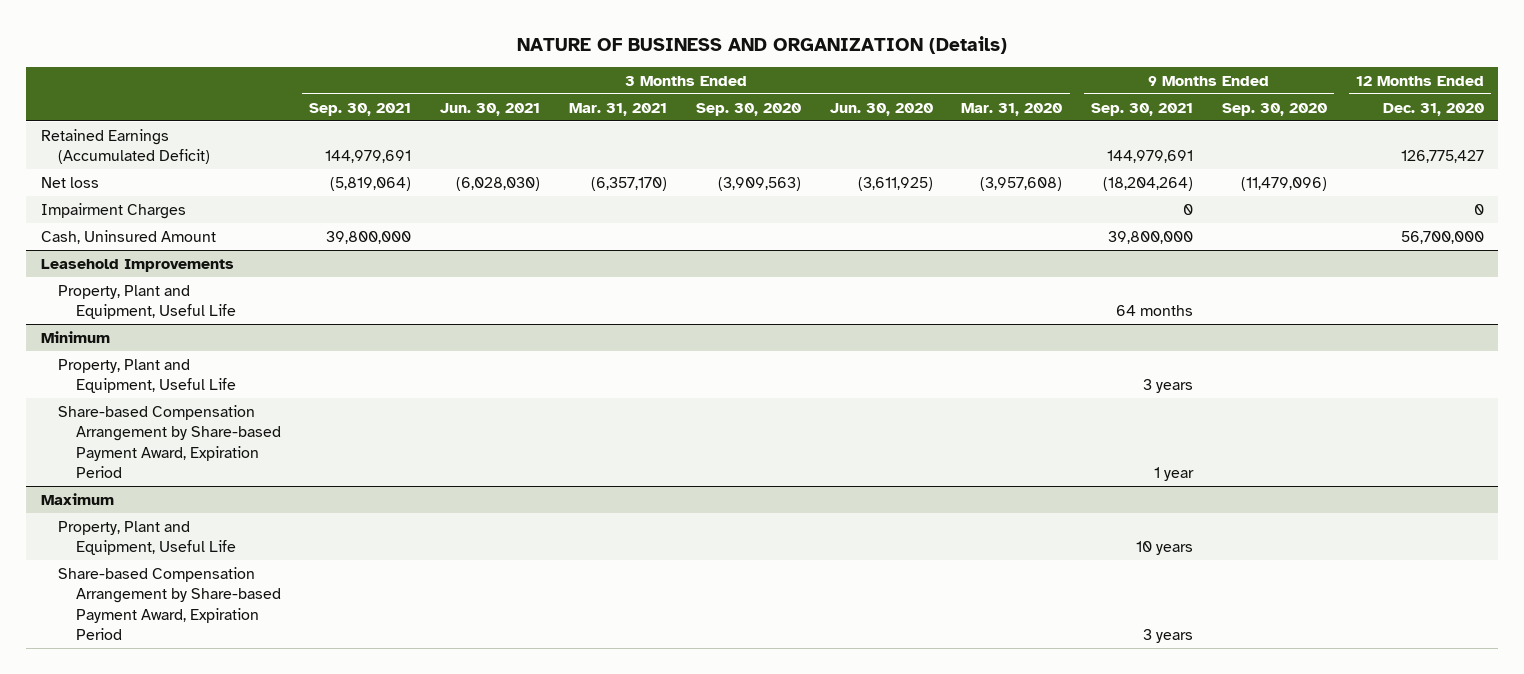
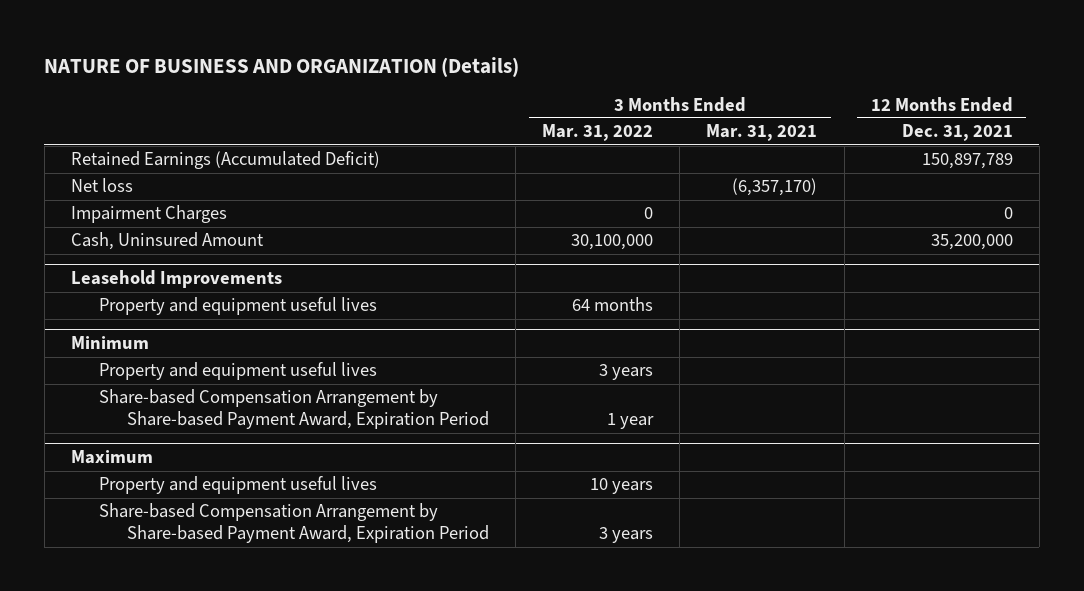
- | 3 Months Ended Sep. 30, 2021 | 3 Months Ended Jun. 30, 2021 | 3 Months Ended Mar. 31, 2021 | 3 Months Ended Sep. 30, 2020 | 3 Months Ended Jun. 30, 2020 | 3 Months Ended Mar. 31, 2020 | 9 Months Ended Sep. 30, 2021 | 9 Months Ended Sep. 30, 2020 | 12 Months Ended Dec. 31, 2020
+ | 3 Months Ended Mar. 31, 2022 | 3 Months Ended Mar. 31, 2021 | 12 Months Ended Dec. 31, 2021
@ Leasehold Improvements
- Property, Plant and Equipment, Useful Life | | | | | | | 64 months | |
+ Property and equipment useful lives | 64 months | |
@ Minimum
- Property, Plant and Equipment, Useful Life | | | | | | | 3 years | |
+ Property and equipment useful lives | 3 years | |
@ Maximum
- Property, Plant and Equipment, Useful Life | | | | | | | 10 years | |
+ Property and equipment useful lives | 10 years | |

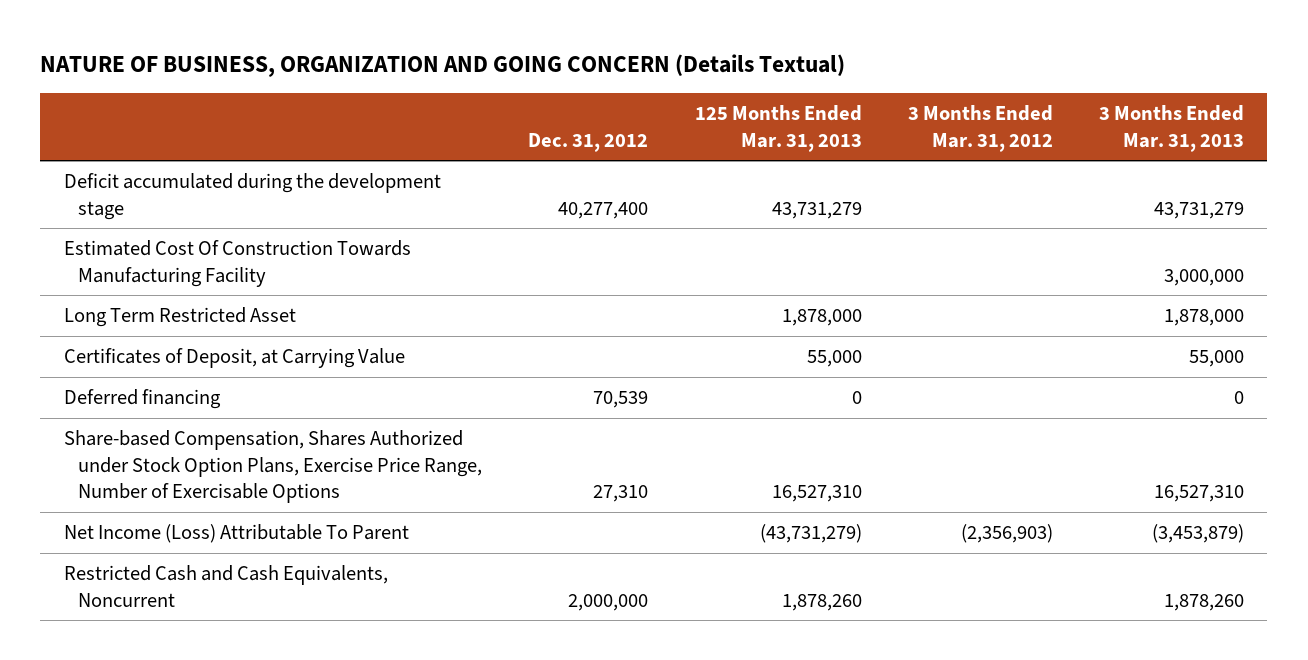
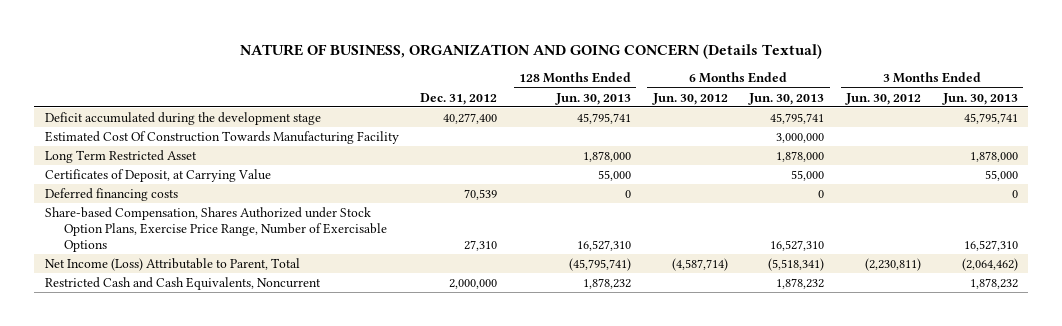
- | Dec. 31, 2012 | 125 Months Ended Mar. 31, 2013 | 3 Months Ended Mar. 31, 2012 | 3 Months Ended Mar. 31, 2013
+ | Dec. 31, 2012 | 128 Months Ended Jun. 30, 2013 | 6 Months Ended Jun. 30, 2012 | 6 Months Ended Jun. 30, 2013 | 3 Months Ended Jun. 30, 2012 | 3 Months Ended Jun. 30, 2013
- Deferred financing | 70,539 | 0 | | 0
+ Deferred financing costs | 70,539 | 0 | | 0 | | 0
- Net Income (Loss) Attributable To Parent | | (43,731,279) | (2,356,903) | (3,453,879)
+ Net Income (Loss) Attributable to Parent, Total | | (45,795,741) | (4,587,714) | (5,518,341) | (2,230,811) | (2,064,462)

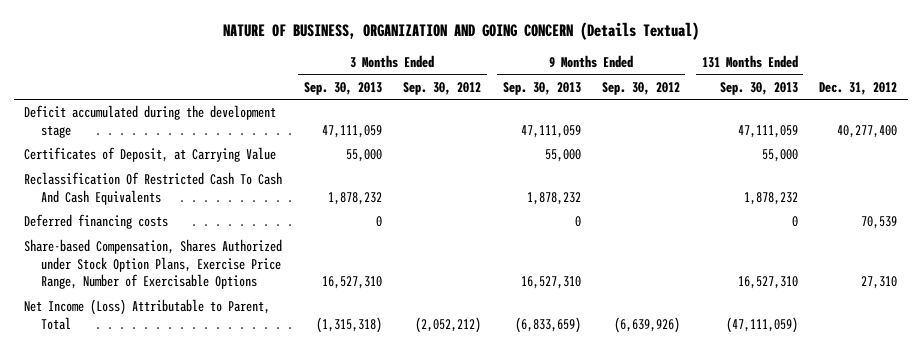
- | Dec. 31, 2012 | 128 Months Ended Jun. 30, 2013 | 6 Months Ended Jun. 30, 2012 | 6 Months Ended Jun. 30, 2013 | 3 Months Ended Jun. 30, 2012 | 3 Months Ended Jun. 30, 2013
+ | 3 Months Ended Sep. 30, 2013 | 3 Months Ended Sep. 30, 2012 | 9 Months Ended Sep. 30, 2013 | 9 Months Ended Sep. 30, 2012 | 131 Months Ended Sep. 30, 2013 | Dec. 31, 2012
- Estimated Cost Of Construction Towards Manufacturing Facility | | | | 3,000,000 | |
- Long Term Restricted Asset | | 1,878,000 | | 1,878,000 | | 1,878,000
+ Reclassification Of Restricted Cash To Cash And Cash Equivalents | 1,878,232 | | 1,878,232 | | 1,878,232 |
- Restricted Cash and Cash Equivalents, Noncurrent | 2,000,000 | 1,878,232 | | 1,878,232 | | 1,878,232

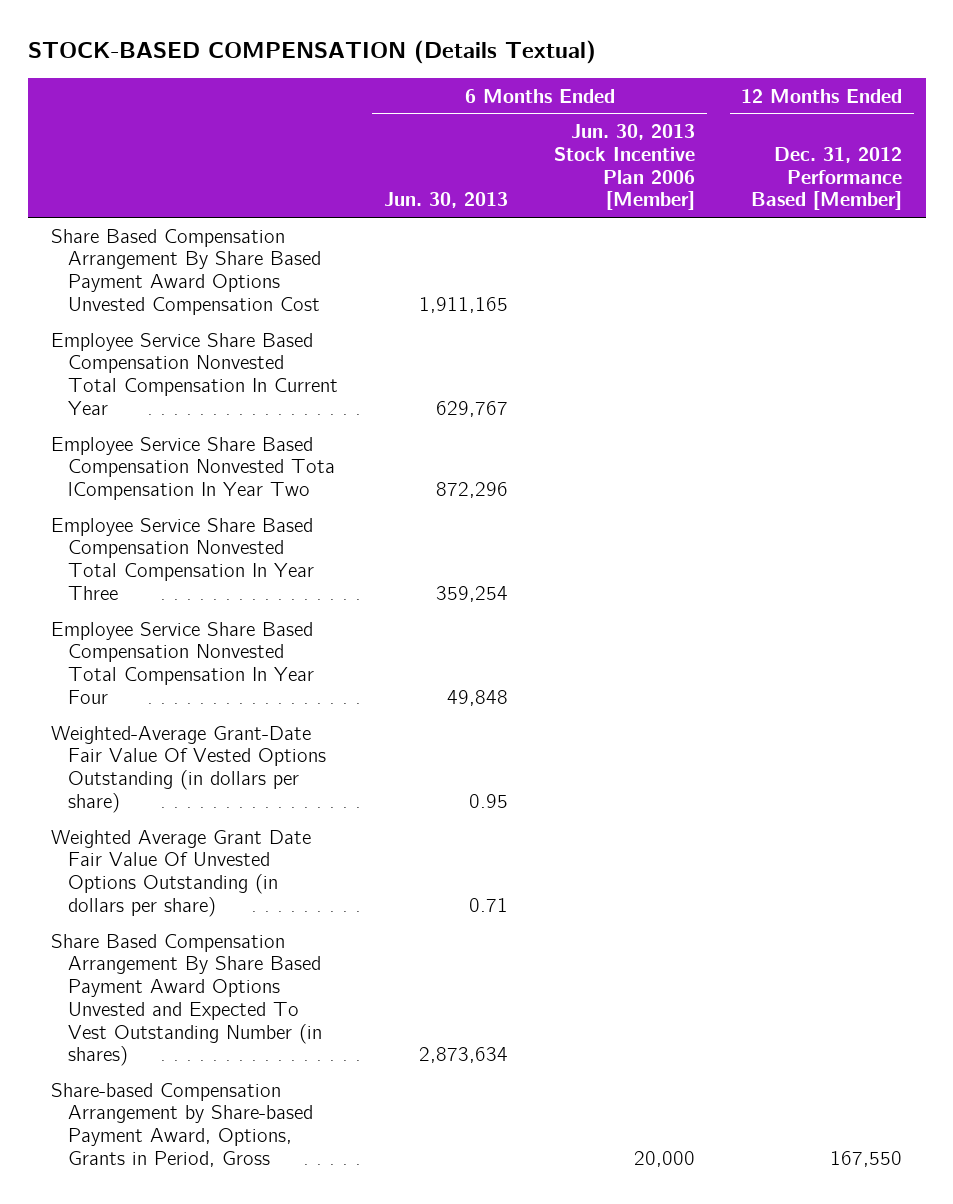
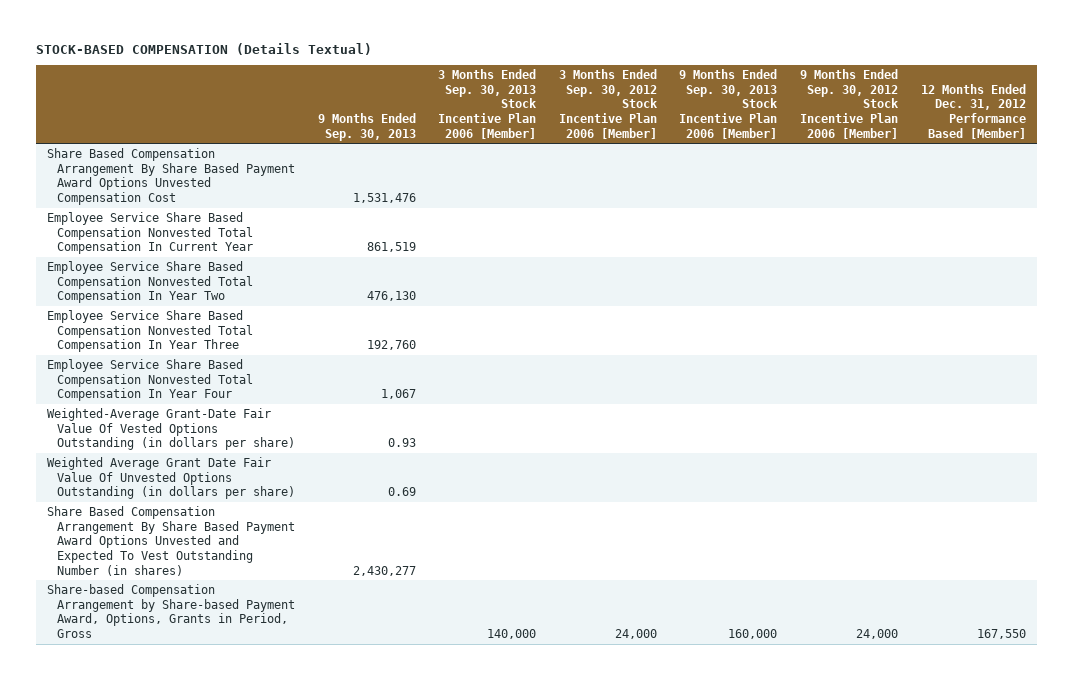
- | 6 Months Ended Jun. 30, 2013 | 6 Months Ended Jun. 30, 2013 Stock Incentive Plan 2006 [Member] | 12 Months Ended Dec. 31, 2012 Performance Based [Member]
+ | 9 Months Ended Sep. 30, 2013 | 3 Months Ended Sep. 30, 2013 Stock Incentive Plan 2006 [Member] | 3 Months Ended Sep. 30, 2012 Stock Incentive Plan 2006 [Member] | 9 Months Ended Sep. 30, 2013 Stock Incentive Plan 2006 [Member] | 9 Months Ended Sep. 30, 2012 Stock Incentive Plan 2006 [Member] | 12 Months Ended Dec. 31, 2012 Performance Based [Member]
- Employee Service Share Based Compensation Nonvested Tota lCompensation In Year Two | 872,296 | |
+ Employee Service Share Based Compensation Nonvested Total Compensation In Year Two | 476,130 | | | | |

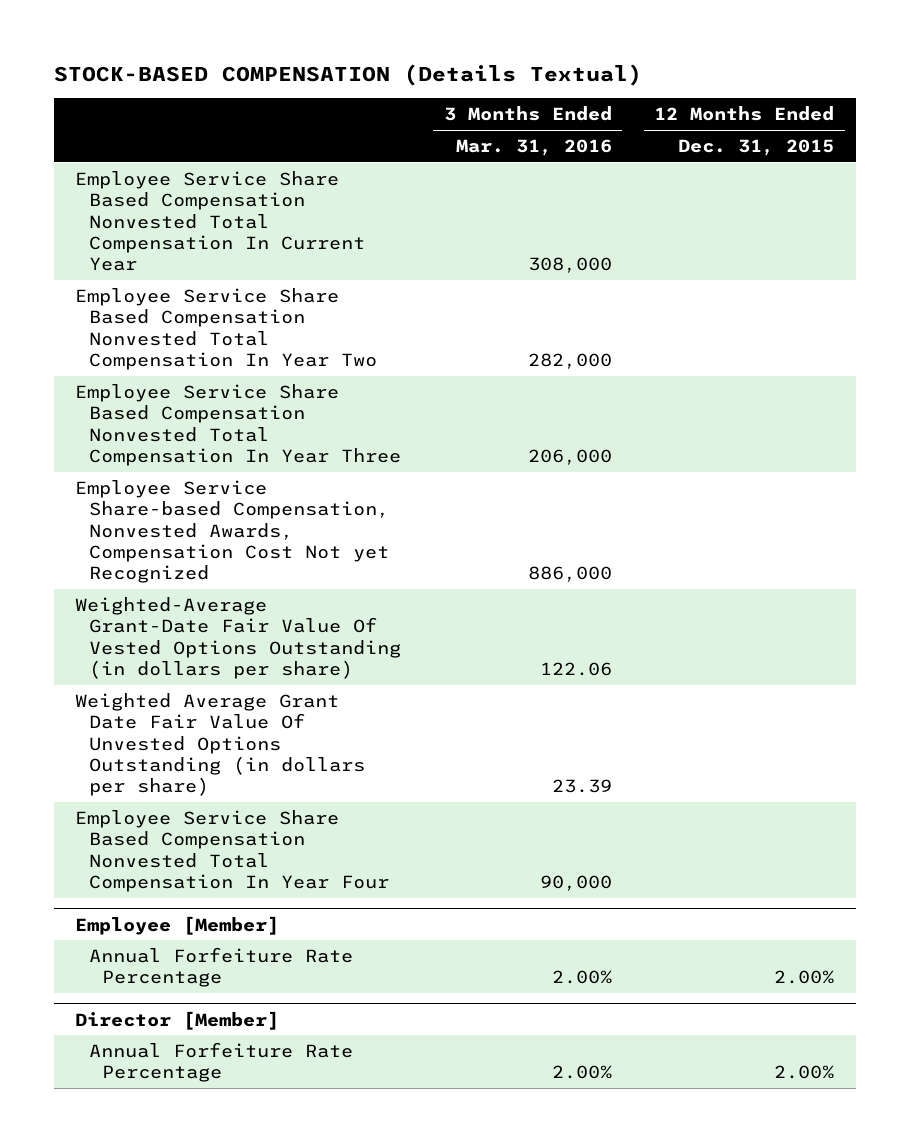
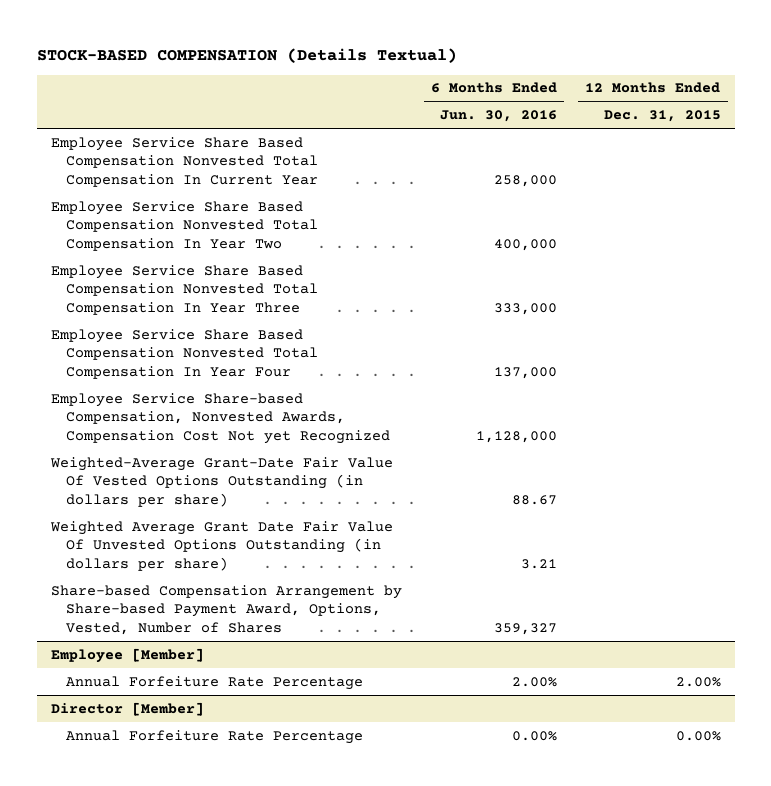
- | 3 Months Ended Mar. 31, 2016 | 12 Months Ended Dec. 31, 2015
+ | 6 Months Ended Jun. 30, 2016 | 12 Months Ended Dec. 31, 2015
moved up: Employee Service Share Based Compensation Nonvested Total Compensation In Year Four | 137,000 |
+ Share-based Compensation Arrangement by Share-based Payment Award, Options, Vested, Number of Shares | 359,327 |
@ Director [Member]
- Annual Forfeiture Rate Percentage | 2.00% | 2.00%
+ Annual Forfeiture Rate Percentage | 0.00% | 0.00%

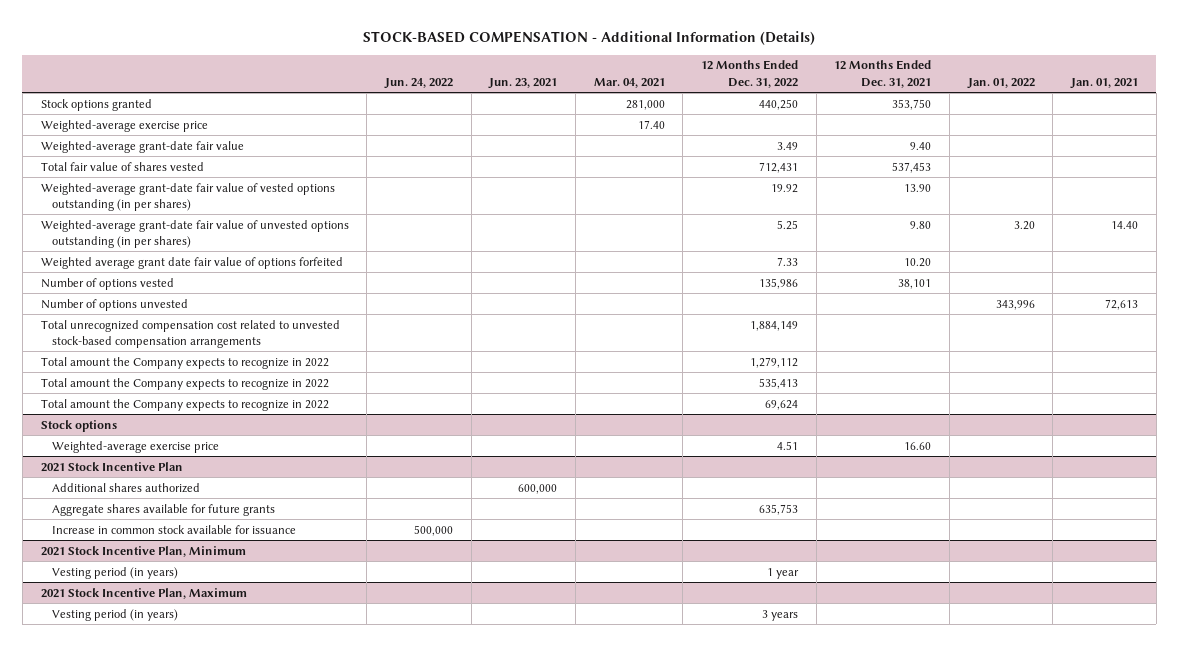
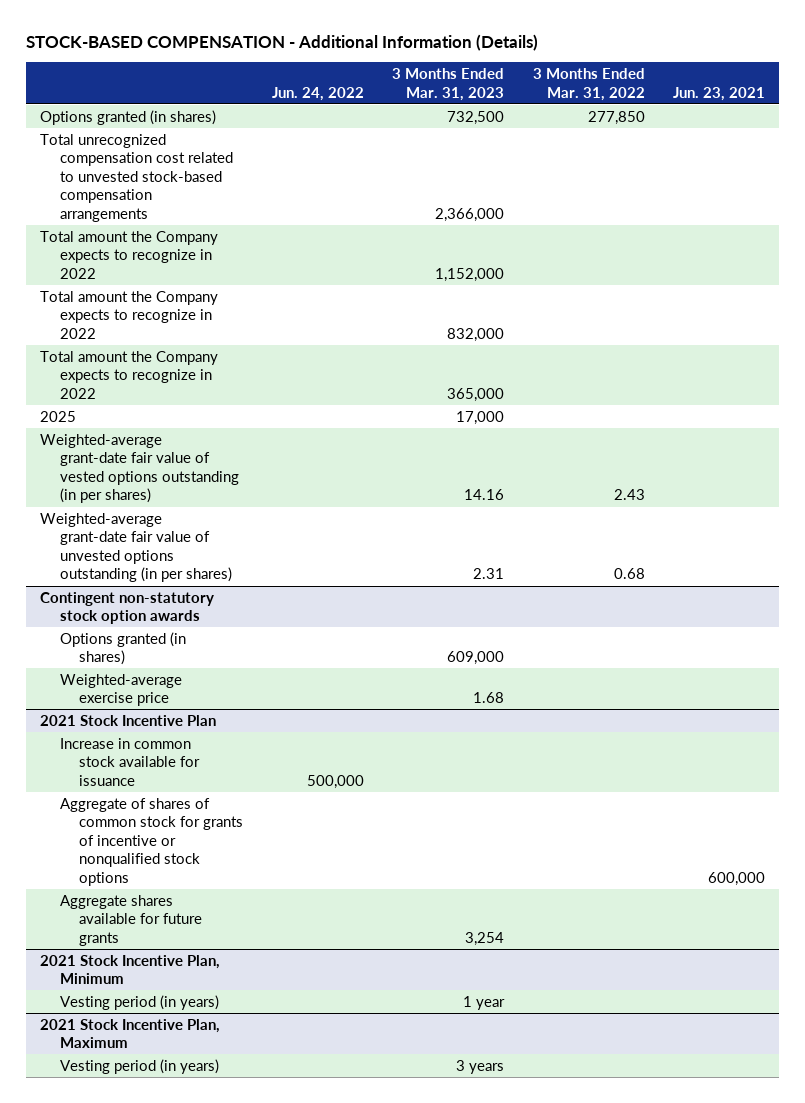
- | Jun. 24, 2022 | Jun. 23, 2021 | Mar. 04, 2021 | 12 Months Ended Dec. 31, 2022 | 12 Months Ended Dec. 31, 2021 | Jan. 01, 2022 | Jan. 01, 2021
+ | Jun. 24, 2022 | 3 Months Ended Mar. 31, 2023 | 3 Months Ended Mar. 31, 2022 | Jun. 23, 2021
- Stock options granted | | | 281,000 | 440,250 | 353,750 | |
- Weighted-average exercise price | | | 17.40 | | | |
- Weighted-average grant-date fair value | | | | 3.49 | 9.40 | |
- Total fair value of shares vested | | | | 712,431 | 537,453 | |
- Weighted average grant date fair value of options forfeited | | | | 7.33 | 10.20 | |
- Number of options vested | | | | 135,986 | 38,101 | |
- Number of options unvested | | | | | | 343,996 | 72,613
+ Options granted (in shares) | | 732,500 | 277,850 |
- Stock options
- Weighted-average exercise price | | | | 4.51 | 16.60 | |
+ 2025 | | 17,000 | |
moved down: Weighted-average grant-date fair value of vested options outstanding (in per shares) | | 14.16 | 2.43 |
moved down: Weighted-average grant-date fair value of unvested options outstanding (in per shares) | | 2.31 | 0.68 |
+ Contingent non-statutory stock option awards
+ Options granted (in shares) | | 609,000 | |
+ Weighted-average exercise price | | 1.68 | |
@ 2021 Stock Incentive Plan
- Additional shares authorized | | 600,000 | | | | |
+ Aggregate of shares of common stock for grants of incentive or nonqualified stock options | | | | 600,000
moved down: Aggregate shares available for future grants | | 3,254 | |

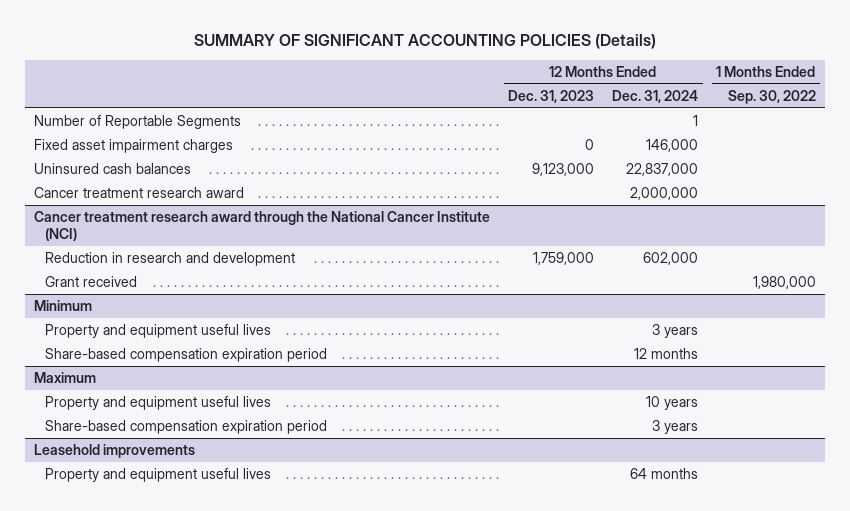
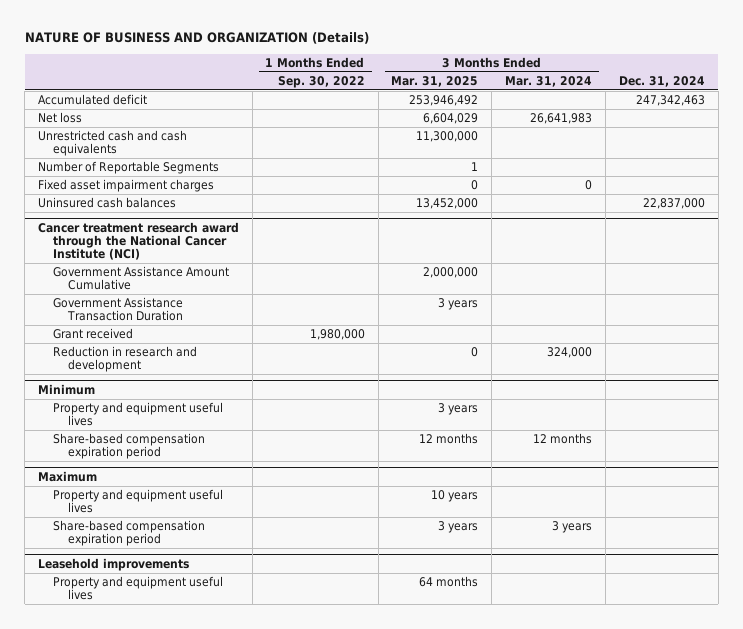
- SUMMARY OF SIGNIFICANT ACCOUNTING POLICIES (Details)
+ NATURE OF BUSINESS AND ORGANIZATION (Details)
- | 12 Months Ended Dec. 31, 2023 | 12 Months Ended Dec. 31, 2024 | 1 Months Ended Sep. 30, 2022
+ | 1 Months Ended Sep. 30, 2022 | 3 Months Ended Mar. 31, 2025 | 3 Months Ended Mar. 31, 2024 | Dec. 31, 2024
+ Accumulated deficit | | 253,946,492 | | 247,342,463
+ Net loss | | 6,604,029 | 26,641,983 |
+ Unrestricted cash and cash equivalents | | 11,300,000 | |
- Cancer treatment research award | | 2,000,000 |
@ Cancer treatment research award through the National Cancer Institute (NCI)
+ Government Assistance Amount Cumulative | | 2,000,000 | |
+ Government Assistance Transaction Duration | | 3 years | |
moved down: Reduction in research and development | | 0 | 324,000 |

